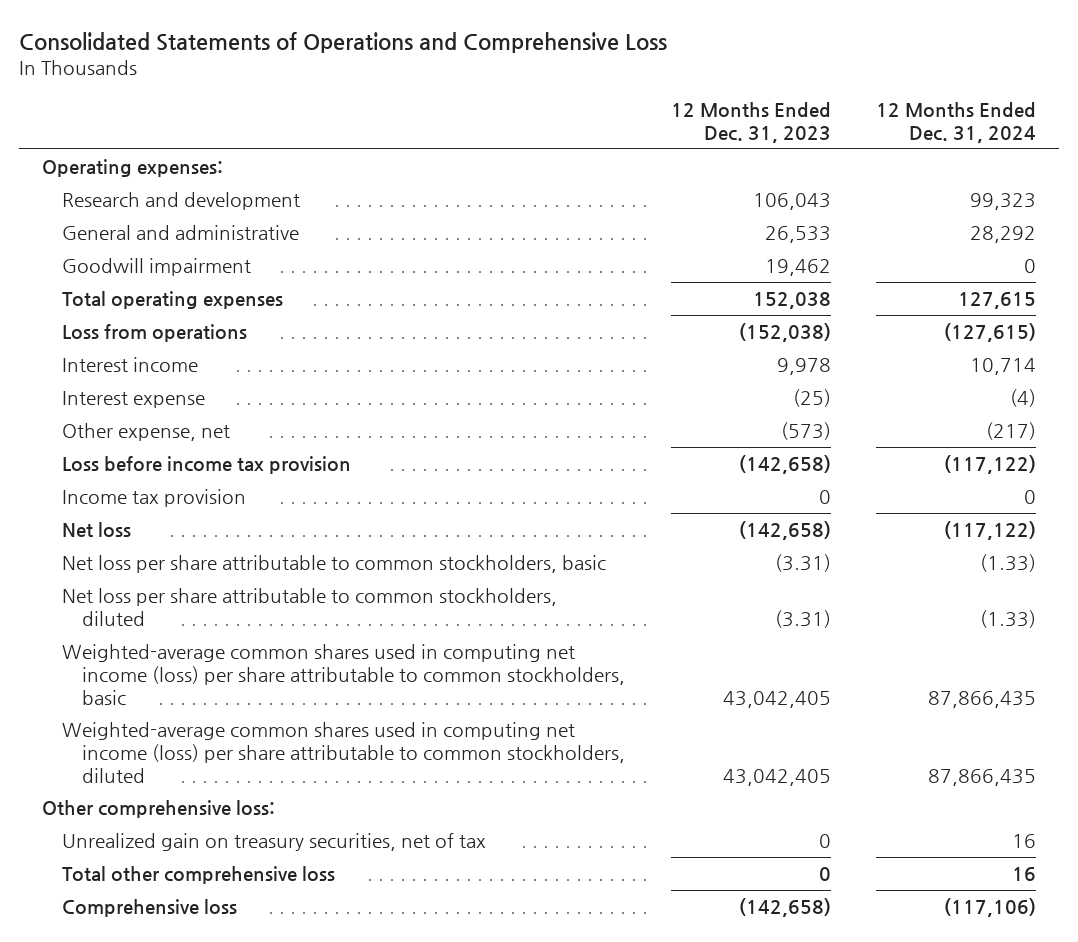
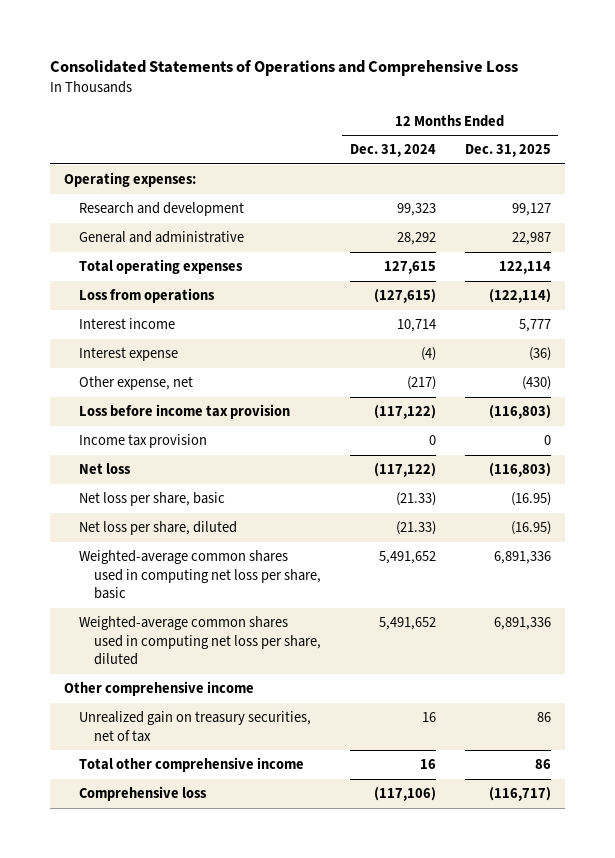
- | 12 Months Ended Dec. 31, 2023 | 12 Months Ended Dec. 31, 2024
+ | 12 Months Ended Dec. 31, 2024 | 12 Months Ended Dec. 31, 2025
- Goodwill impairment | 19,462 | 0
- Net loss per share attributable to common stockholders, basic | (3.31) | (1.33)
- Net loss per share attributable to common stockholders, diluted | (3.31) | (1.33)
- Weighted-average common shares used in computing net income (loss) per share attributable to common stockholders, basic | 43,042,405 | 87,866,435
- Weighted-average common shares used in computing net income (loss) per share attributable to common stockholders, diluted | 43,042,405 | 87,866,435
- Other comprehensive loss:
+ Net loss per share, basic | (21.33) | (16.95)
+ Net loss per share, diluted | (21.33) | (16.95)
+ Weighted-average common shares used in computing net loss per share, basic | 5,491,652 | 6,891,336
+ Weighted-average common shares used in computing net loss per share, diluted | 5,491,652 | 6,891,336
+ Other comprehensive income
- Total other comprehensive loss | 0 | 16
+ Total other comprehensive income | 16 | 86

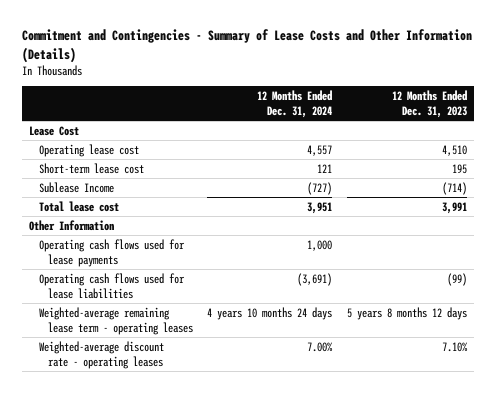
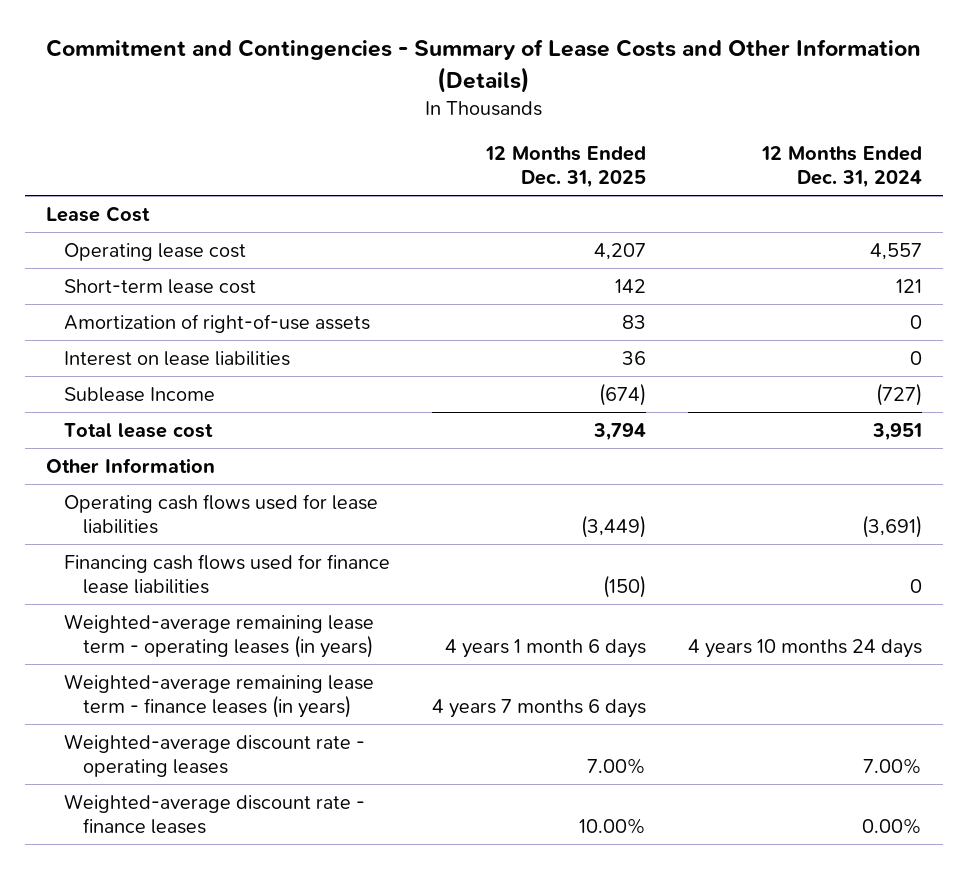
- | 12 Months Ended Dec. 31, 2024 | 12 Months Ended Dec. 31, 2023
+ | 12 Months Ended Dec. 31, 2025 | 12 Months Ended Dec. 31, 2024
+ Amortization of right-of-use assets | 83 | 0
+ Interest on lease liabilities | 36 | 0
- Operating cash flows used for lease payments | 1,000 |
- Weighted-average remaining lease term - operating leases | 4 years 10 months 24 days | 5 years 8 months 12 days
+ Financing cash flows used for finance lease liabilities | (150) | 0
+ Weighted-average remaining lease term - operating leases (in years) | 4 years 1 month 6 days | 4 years 10 months 24 days
+ Weighted-average remaining lease term - finance leases (in years) | 4 years 7 months 6 days |
+ Weighted-average discount rate - finance leases | 10.00% | 0.00%

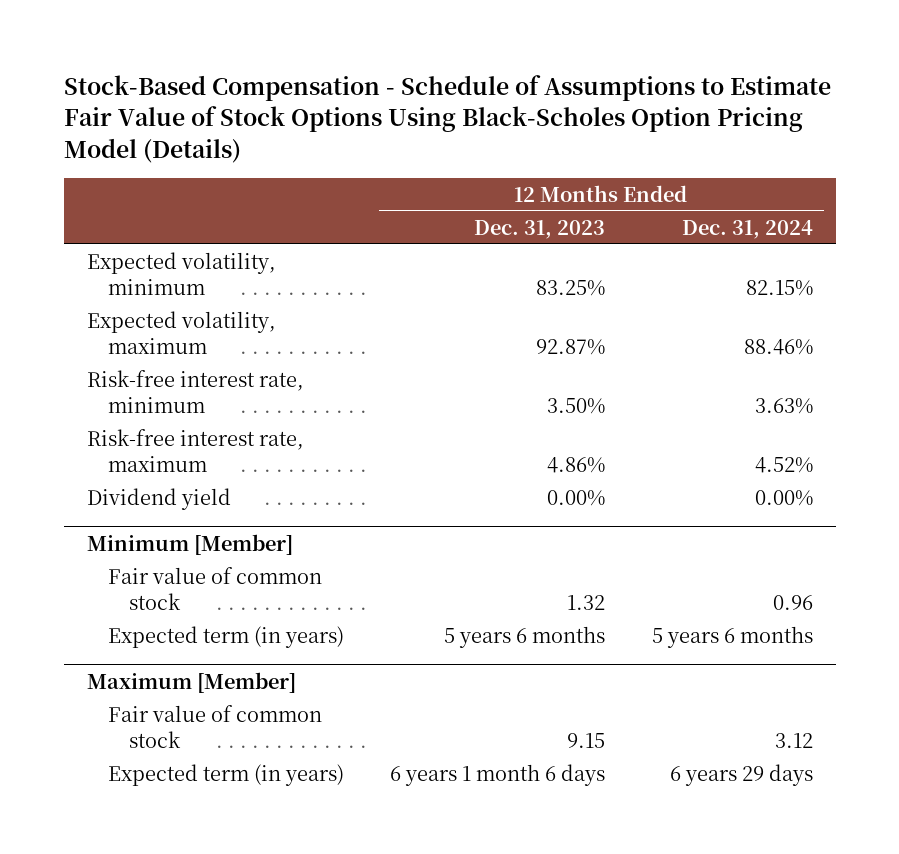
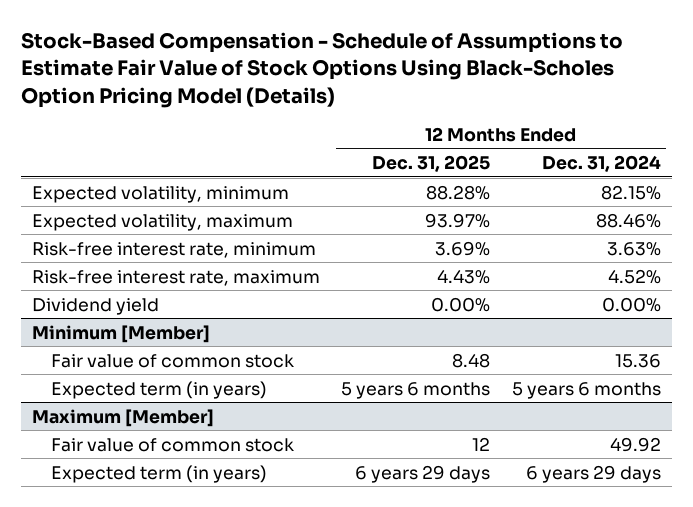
- | 12 Months Ended Dec. 31, 2023 | 12 Months Ended Dec. 31, 2024
+ | 12 Months Ended Dec. 31, 2025 | 12 Months Ended Dec. 31, 2024
@ Minimum [Member]
- Fair value of common stock | 1.32 | 0.96
+ Fair value of common stock | 8.48 | 15.36
@ Maximum [Member]
- Fair value of common stock | 9.15 | 3.12
+ Fair value of common stock | 12 | 49.92

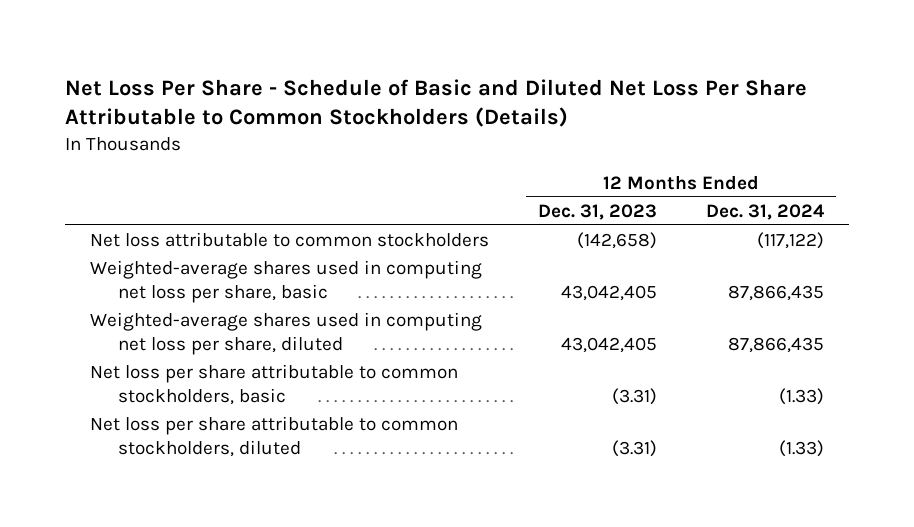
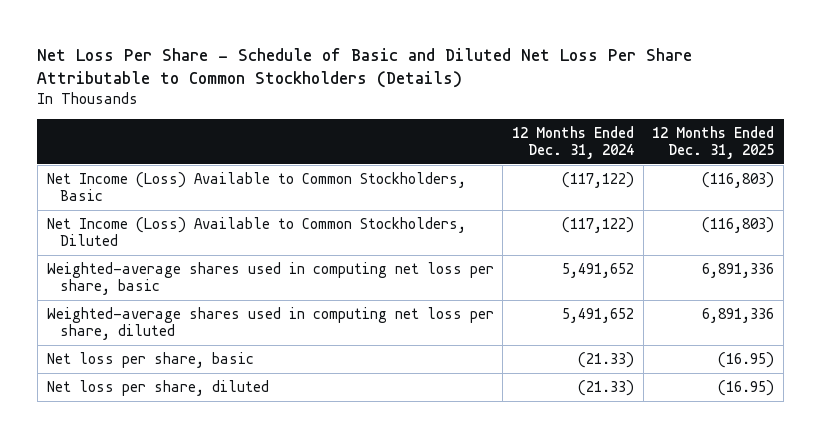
- | 12 Months Ended Dec. 31, 2023 | 12 Months Ended Dec. 31, 2024
+ | 12 Months Ended Dec. 31, 2024 | 12 Months Ended Dec. 31, 2025
- Net loss attributable to common stockholders | (142,658) | (117,122)
- Weighted-average shares used in computing net loss per share, basic | 43,042,405 | 87,866,435
- Weighted-average shares used in computing net loss per share, diluted | 43,042,405 | 87,866,435
- Net loss per share attributable to common stockholders, basic | (3.31) | (1.33)
- Net loss per share attributable to common stockholders, diluted | (3.31) | (1.33)
+ Net Income (Loss) Available to Common Stockholders, Basic | (117,122) | (116,803)
+ Net Income (Loss) Available to Common Stockholders, Diluted | (117,122) | (116,803)
+ Weighted-average shares used in computing net loss per share, basic | 5,491,652 | 6,891,336
+ Weighted-average shares used in computing net loss per share, diluted | 5,491,652 | 6,891,336
+ Net loss per share, basic | (21.33) | (16.95)
+ Net loss per share, diluted | (21.33) | (16.95)

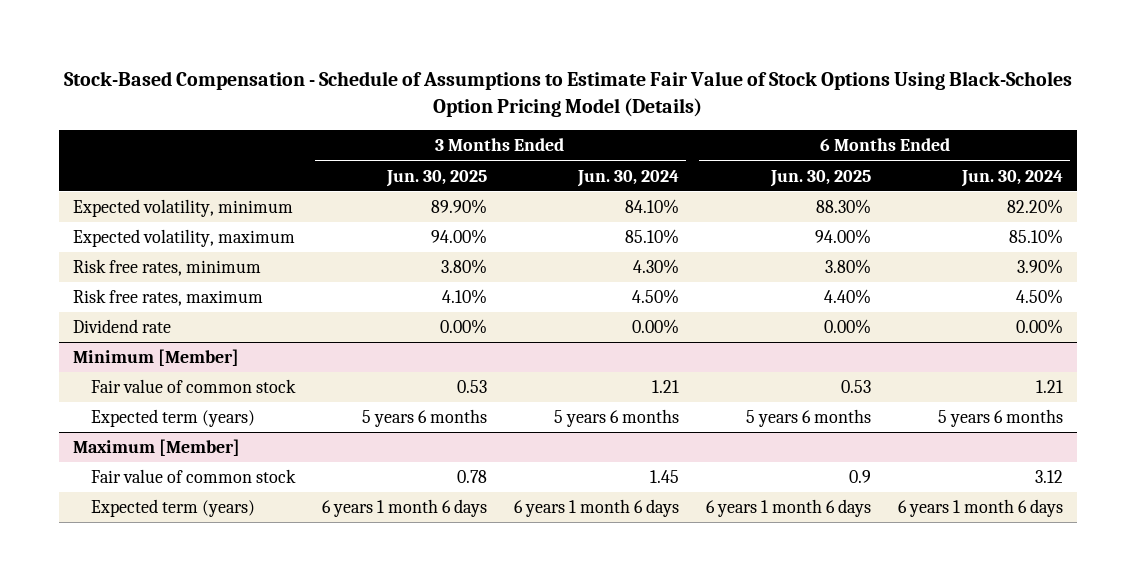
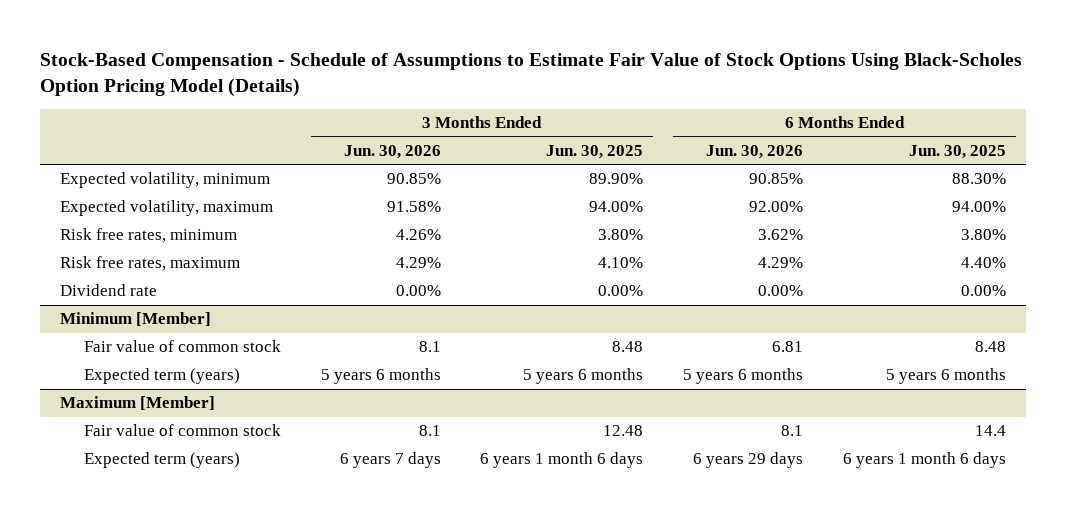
- | 3 Months Ended Jun. 30, 2025 | 3 Months Ended Jun. 30, 2024 | 6 Months Ended Jun. 30, 2025 | 6 Months Ended Jun. 30, 2024
+ | 3 Months Ended Jun. 30, 2026 | 3 Months Ended Jun. 30, 2025 | 6 Months Ended Jun. 30, 2026 | 6 Months Ended Jun. 30, 2025
@ Minimum [Member]
- Fair value of common stock | 0.53 | 1.21 | 0.53 | 1.21
+ Fair value of common stock | 8.1 | 8.48 | 6.81 | 8.48
@ Maximum [Member]
- Fair value of common stock | 0.78 | 1.45 | 0.9 | 3.12
+ Fair value of common stock | 8.1 | 12.48 | 8.1 | 14.4

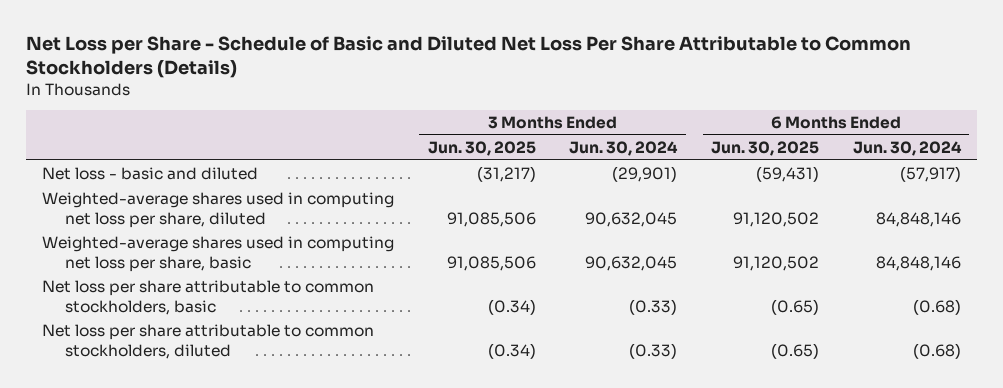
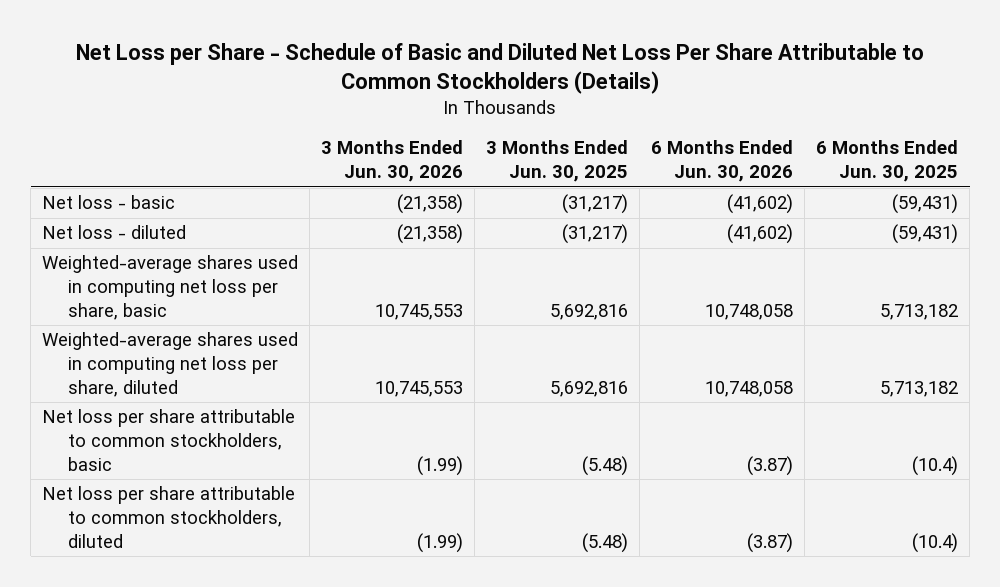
- | 3 Months Ended Jun. 30, 2025 | 3 Months Ended Jun. 30, 2024 | 6 Months Ended Jun. 30, 2025 | 6 Months Ended Jun. 30, 2024
+ | 3 Months Ended Jun. 30, 2026 | 3 Months Ended Jun. 30, 2025 | 6 Months Ended Jun. 30, 2026 | 6 Months Ended Jun. 30, 2025
- Net loss - basic and diluted | (31,217) | (29,901) | (59,431) | (57,917)
- Weighted-average shares used in computing net loss per share, diluted | 91,085,506 | 90,632,045 | 91,120,502 | 84,848,146
- Weighted-average shares used in computing net loss per share, basic | 91,085,506 | 90,632,045 | 91,120,502 | 84,848,146
- Net loss per share attributable to common stockholders, basic | (0.34) | (0.33) | (0.65) | (0.68)
- Net loss per share attributable to common stockholders, diluted | (0.34) | (0.33) | (0.65) | (0.68)
+ Net loss - basic | (21,358) | (31,217) | (41,602) | (59,431)
+ Net loss - diluted | (21,358) | (31,217) | (41,602) | (59,431)
+ Weighted-average shares used in computing net loss per share, basic | 10,745,553 | 5,692,816 | 10,748,058 | 5,713,182
+ Weighted-average shares used in computing net loss per share, diluted | 10,745,553 | 5,692,816 | 10,748,058 | 5,713,182
+ Net loss per share attributable to common stockholders, basic | (1.99) | (5.48) | (3.87) | (10.4)
+ Net loss per share attributable to common stockholders, diluted | (1.99) | (5.48) | (3.87) | (10.4)

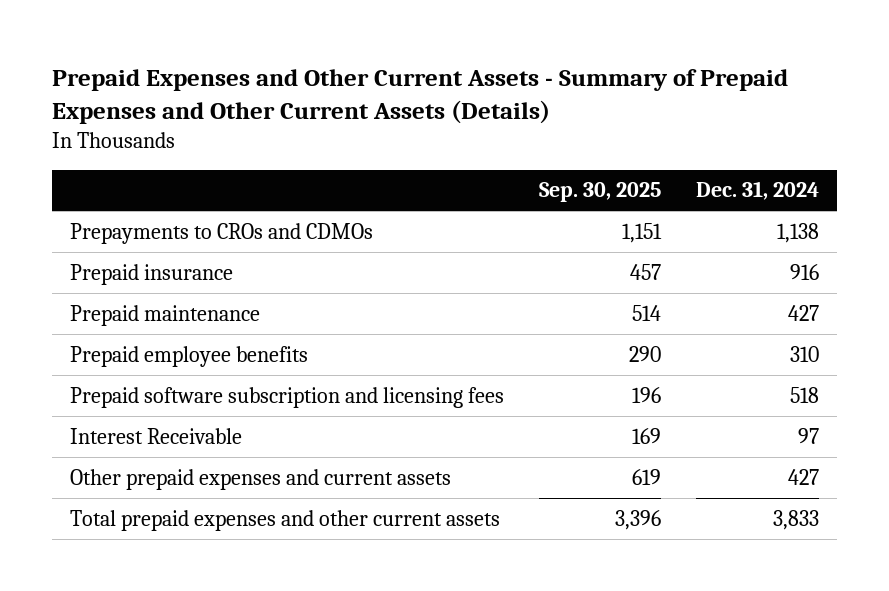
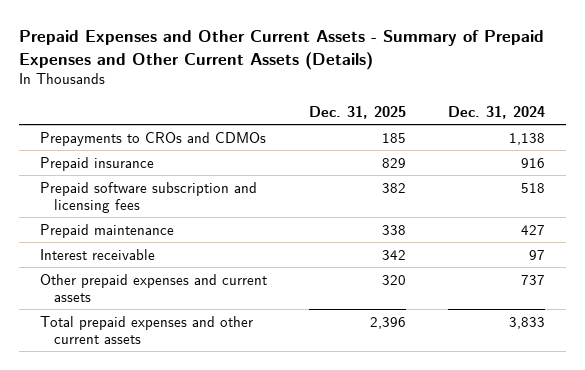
- | Sep. 30, 2025 | Dec. 31, 2024
+ | Dec. 31, 2025 | Dec. 31, 2024
- Prepaid employee benefits | 290 | 310
- Interest Receivable | 169 | 97
- Other prepaid expenses and current assets | 619 | 427
moved down: Prepaid maintenance | 338 | 427
+ Interest receivable | 342 | 97
+ Other prepaid expenses and current assets | 320 | 737

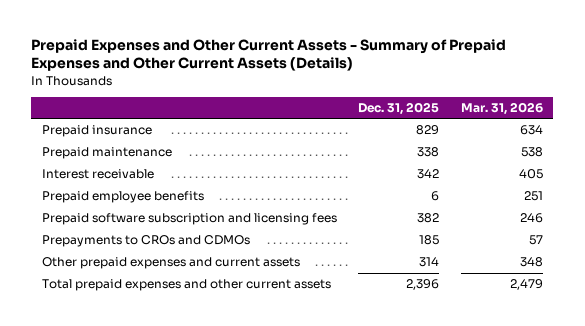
- | Dec. 31, 2025 | Dec. 31, 2024
+ | Dec. 31, 2025 | Mar. 31, 2026
- Other prepaid expenses and current assets | 320 | 737
+ Prepaid employee benefits | 6 | 251
moved down: Prepaid software subscription and licensing fees | 382 | 246
moved down: Prepayments to CROs and CDMOs | 185 | 57
+ Other prepaid expenses and current assets | 314 | 348

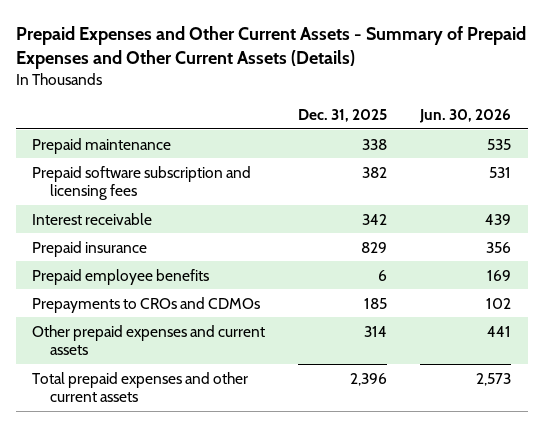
- | Dec. 31, 2025 | Mar. 31, 2026
+ | Dec. 31, 2025 | Jun. 30, 2026
moved up: Prepaid software subscription and licensing fees | 382 | 531
moved down: Prepaid insurance | 829 | 356

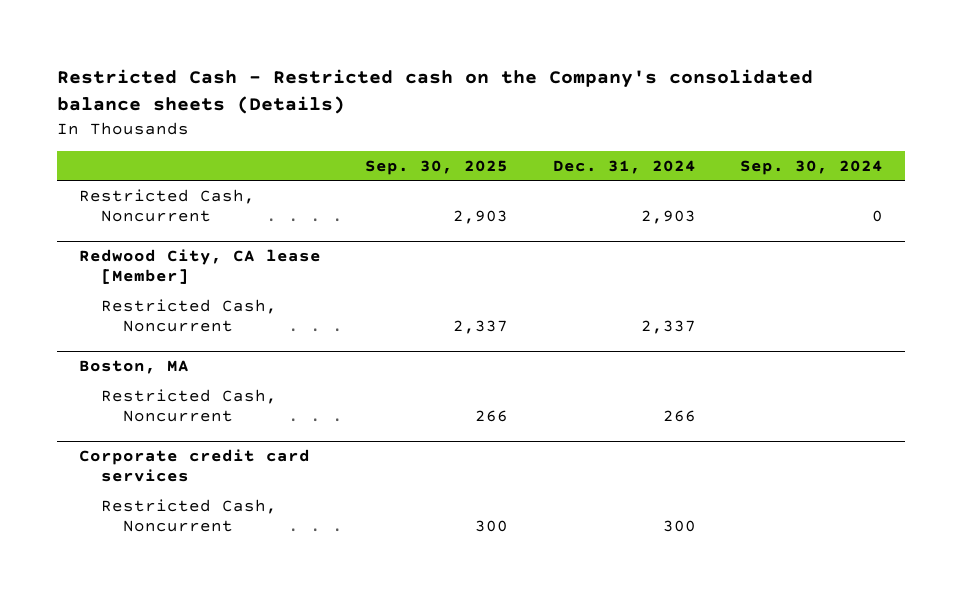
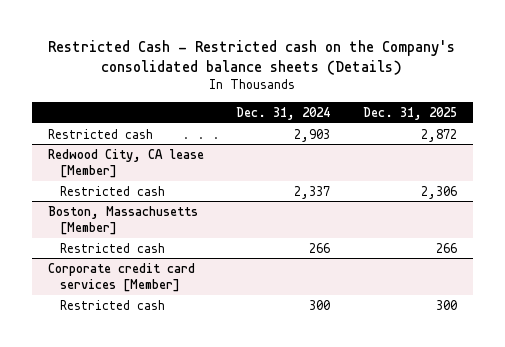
- | Sep. 30, 2025 | Dec. 31, 2024 | Sep. 30, 2024
+ | Dec. 31, 2024 | Dec. 31, 2025
- Restricted Cash, Noncurrent | 2,903 | 2,903 | 0
+ Restricted cash | 2,903 | 2,872
@ Redwood City, CA lease [Member]
- Restricted Cash, Noncurrent | 2,337 | 2,337 |
- Boston, MA
- Restricted Cash, Noncurrent | 266 | 266 |
- Corporate credit card services
- Restricted Cash, Noncurrent | 300 | 300 |
@ Redwood City, CA lease [Member]
+ Restricted cash | 2,337 | 2,306
+ Boston, Massachusetts [Member]
+ Restricted cash | 266 | 266
+ Corporate credit card services [Member]
+ Restricted cash | 300 | 300

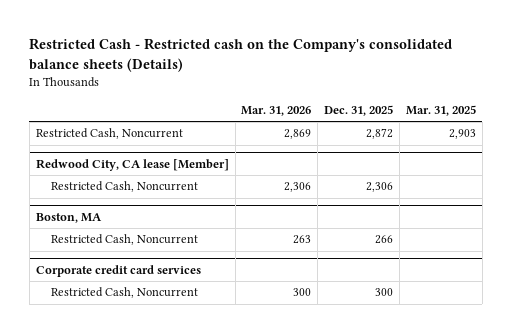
- | Dec. 31, 2024 | Dec. 31, 2025
+ | Mar. 31, 2026 | Dec. 31, 2025 | Mar. 31, 2025
- Restricted cash | 2,903 | 2,872
+ Restricted Cash, Noncurrent | 2,869 | 2,872 | 2,903
@ Redwood City, CA lease [Member]
- Restricted cash | 2,337 | 2,306
- Boston, Massachusetts [Member]
- Restricted cash | 266 | 266
- Corporate credit card services [Member]
- Restricted cash | 300 | 300
@ Redwood City, CA lease [Member]
+ Restricted Cash, Noncurrent | 2,306 | 2,306 |
+ Boston, MA
+ Restricted Cash, Noncurrent | 263 | 266 |
+ Corporate credit card services
+ Restricted Cash, Noncurrent | 300 | 300 |

